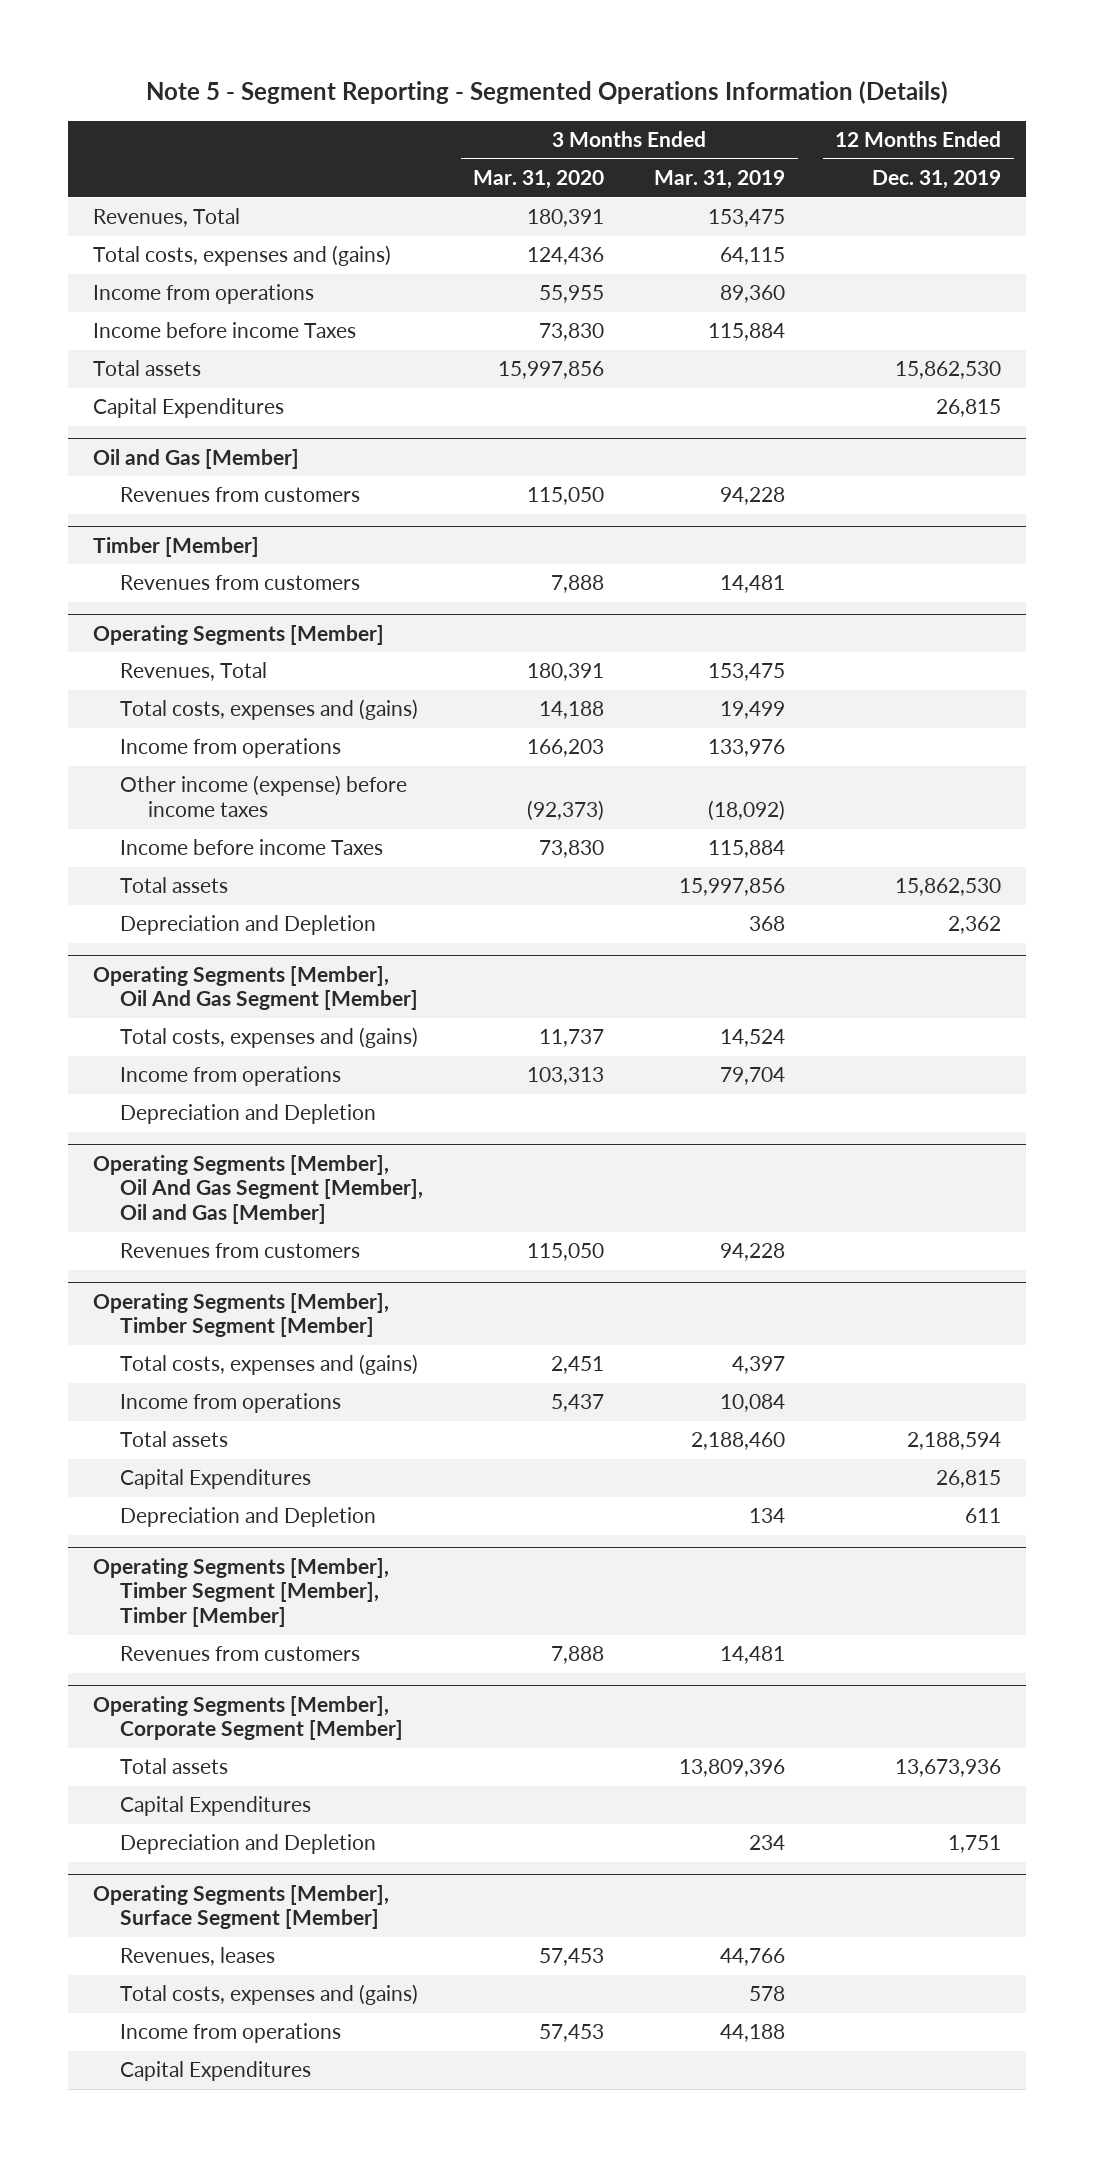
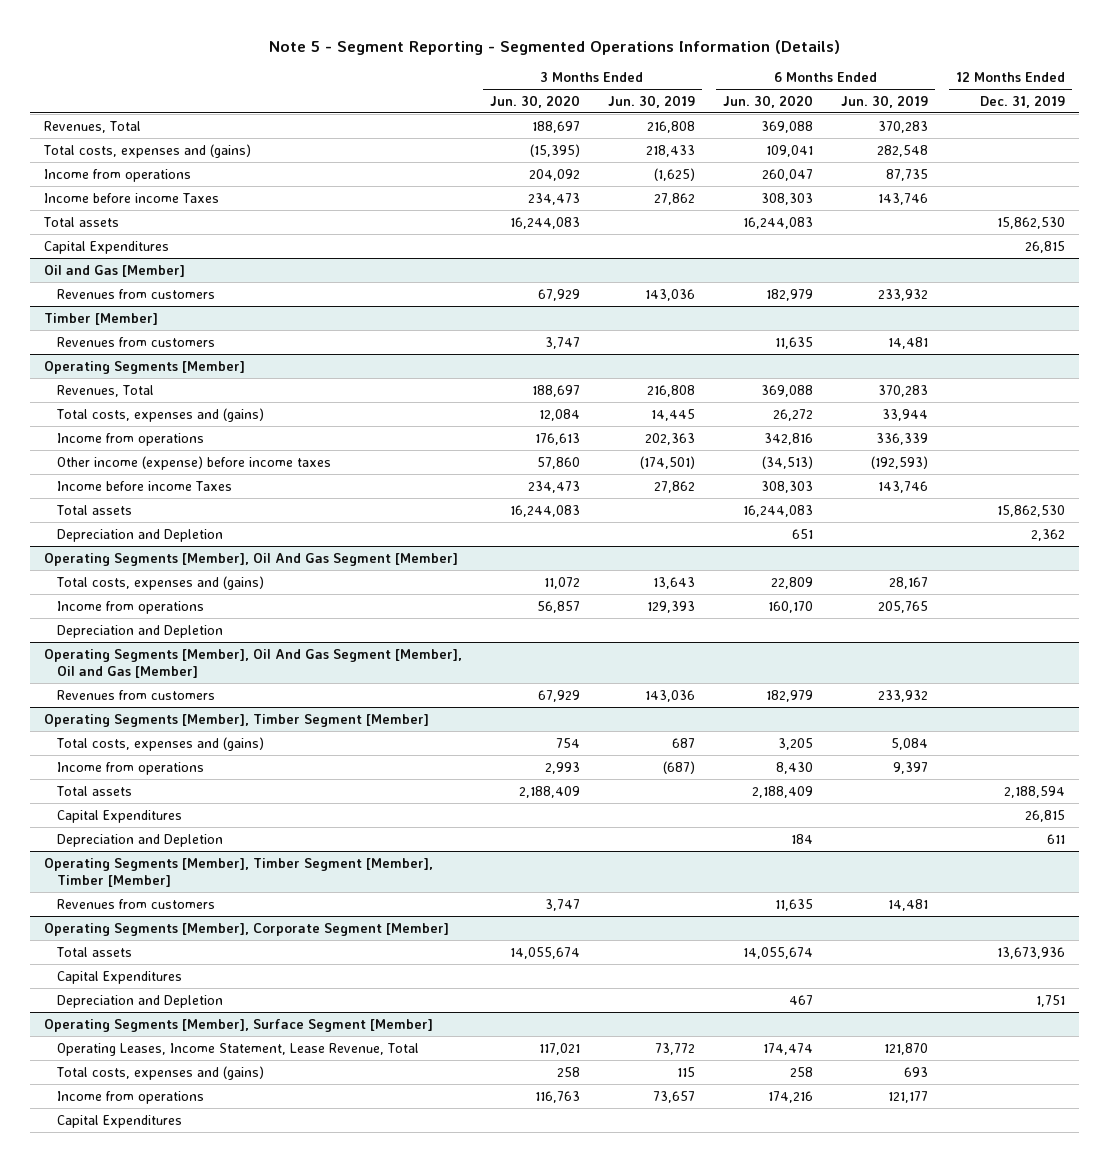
- | 3 Months Ended Mar. 31, 2020 | 3 Months Ended Mar. 31, 2019 | 12 Months Ended Dec. 31, 2019
+ | 3 Months Ended Jun. 30, 2020 | 3 Months Ended Jun. 30, 2019 | 6 Months Ended Jun. 30, 2020 | 6 Months Ended Jun. 30, 2019 | 12 Months Ended Dec. 31, 2019
@ Operating Segments [Member], Surface Segment [Member]
- Revenues, leases | 57,453 | 44,766 |
+ Operating Leases, Income Statement, Lease Revenue, Total | 117,021 | 73,772 | 174,474 | 121,870 |

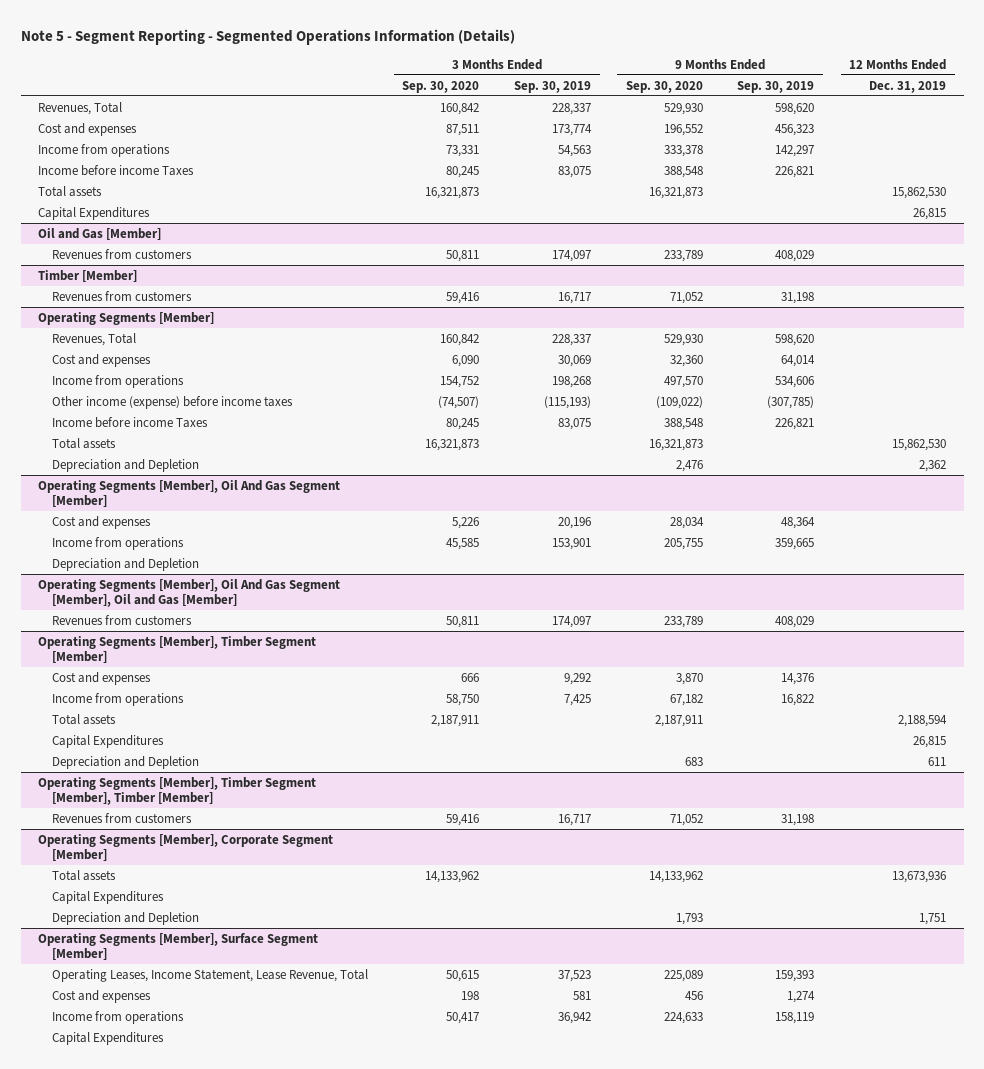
- | 3 Months Ended Jun. 30, 2020 | 3 Months Ended Jun. 30, 2019 | 6 Months Ended Jun. 30, 2020 | 6 Months Ended Jun. 30, 2019 | 12 Months Ended Dec. 31, 2019
+ | 3 Months Ended Sep. 30, 2020 | 3 Months Ended Sep. 30, 2019 | 9 Months Ended Sep. 30, 2020 | 9 Months Ended Sep. 30, 2019 | 12 Months Ended Dec. 31, 2019
- Total costs, expenses and (gains) | (15,395) | 218,433 | 109,041 | 282,548 |
+ Cost and expenses | 87,511 | 173,774 | 196,552 | 456,323 |
@ Operating Segments [Member]
- Total costs, expenses and (gains) | 12,084 | 14,445 | 26,272 | 33,944 |
+ Cost and expenses | 6,090 | 30,069 | 32,360 | 64,014 |
@ Operating Segments [Member], Oil And Gas Segment [Member]
- Total costs, expenses and (gains) | 11,072 | 13,643 | 22,809 | 28,167 |
+ Cost and expenses | 5,226 | 20,196 | 28,034 | 48,364 |
@ Operating Segments [Member], Timber Segment [Member]
- Total costs, expenses and (gains) | 754 | 687 | 3,205 | 5,084 |
+ Cost and expenses | 666 | 9,292 | 3,870 | 14,376 |
@ Operating Segments [Member], Surface Segment [Member]
- Total costs, expenses and (gains) | 258 | 115 | 258 | 693 |
+ Cost and expenses | 198 | 581 | 456 | 1,274 |

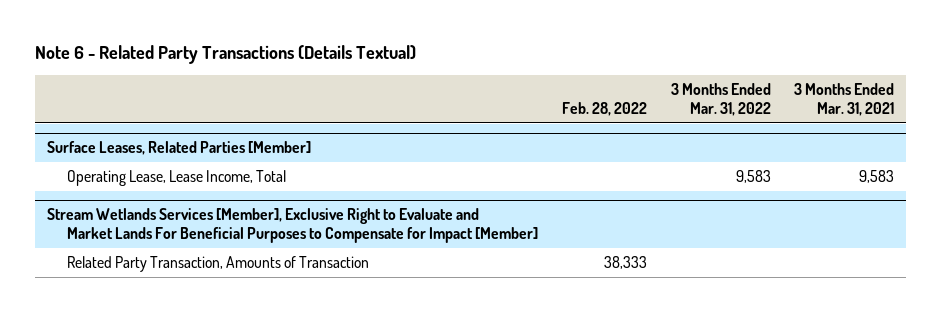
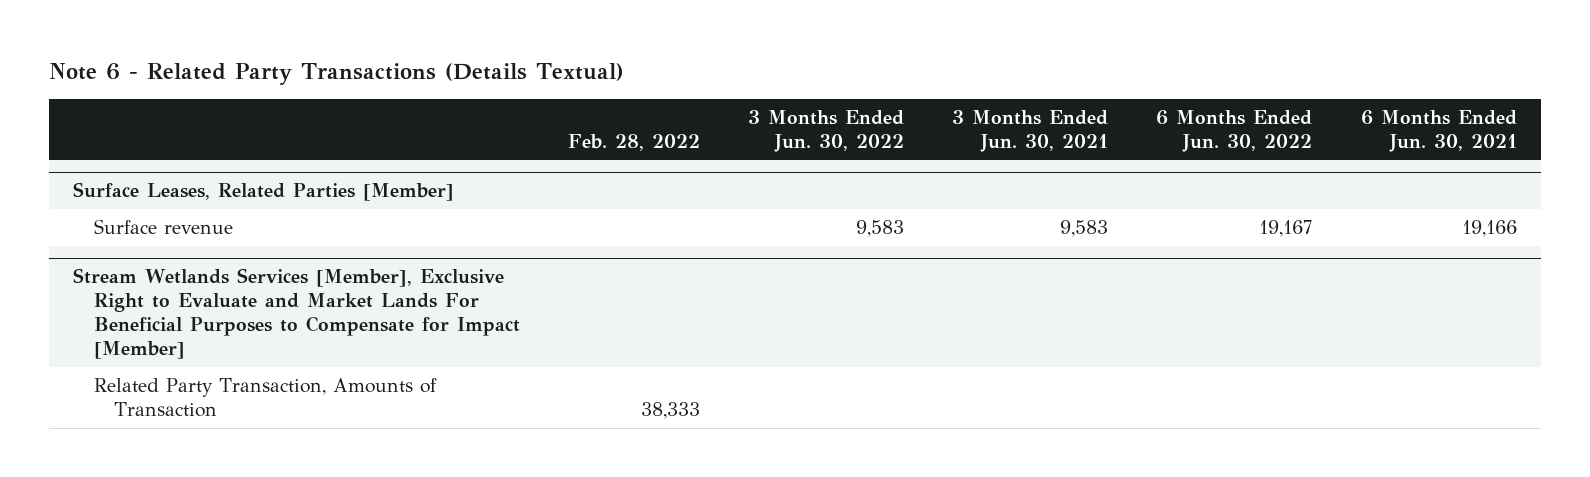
- | Feb. 28, 2022 | 3 Months Ended Mar. 31, 2022 | 3 Months Ended Mar. 31, 2021
+ | Feb. 28, 2022 | 3 Months Ended Jun. 30, 2022 | 3 Months Ended Jun. 30, 2021 | 6 Months Ended Jun. 30, 2022 | 6 Months Ended Jun. 30, 2021
@ Surface Leases, Related Parties [Member]
- Operating Lease, Lease Income, Total | | 9,583 | 9,583
+ Surface revenue | | 9,583 | 9,583 | 19,167 | 19,166

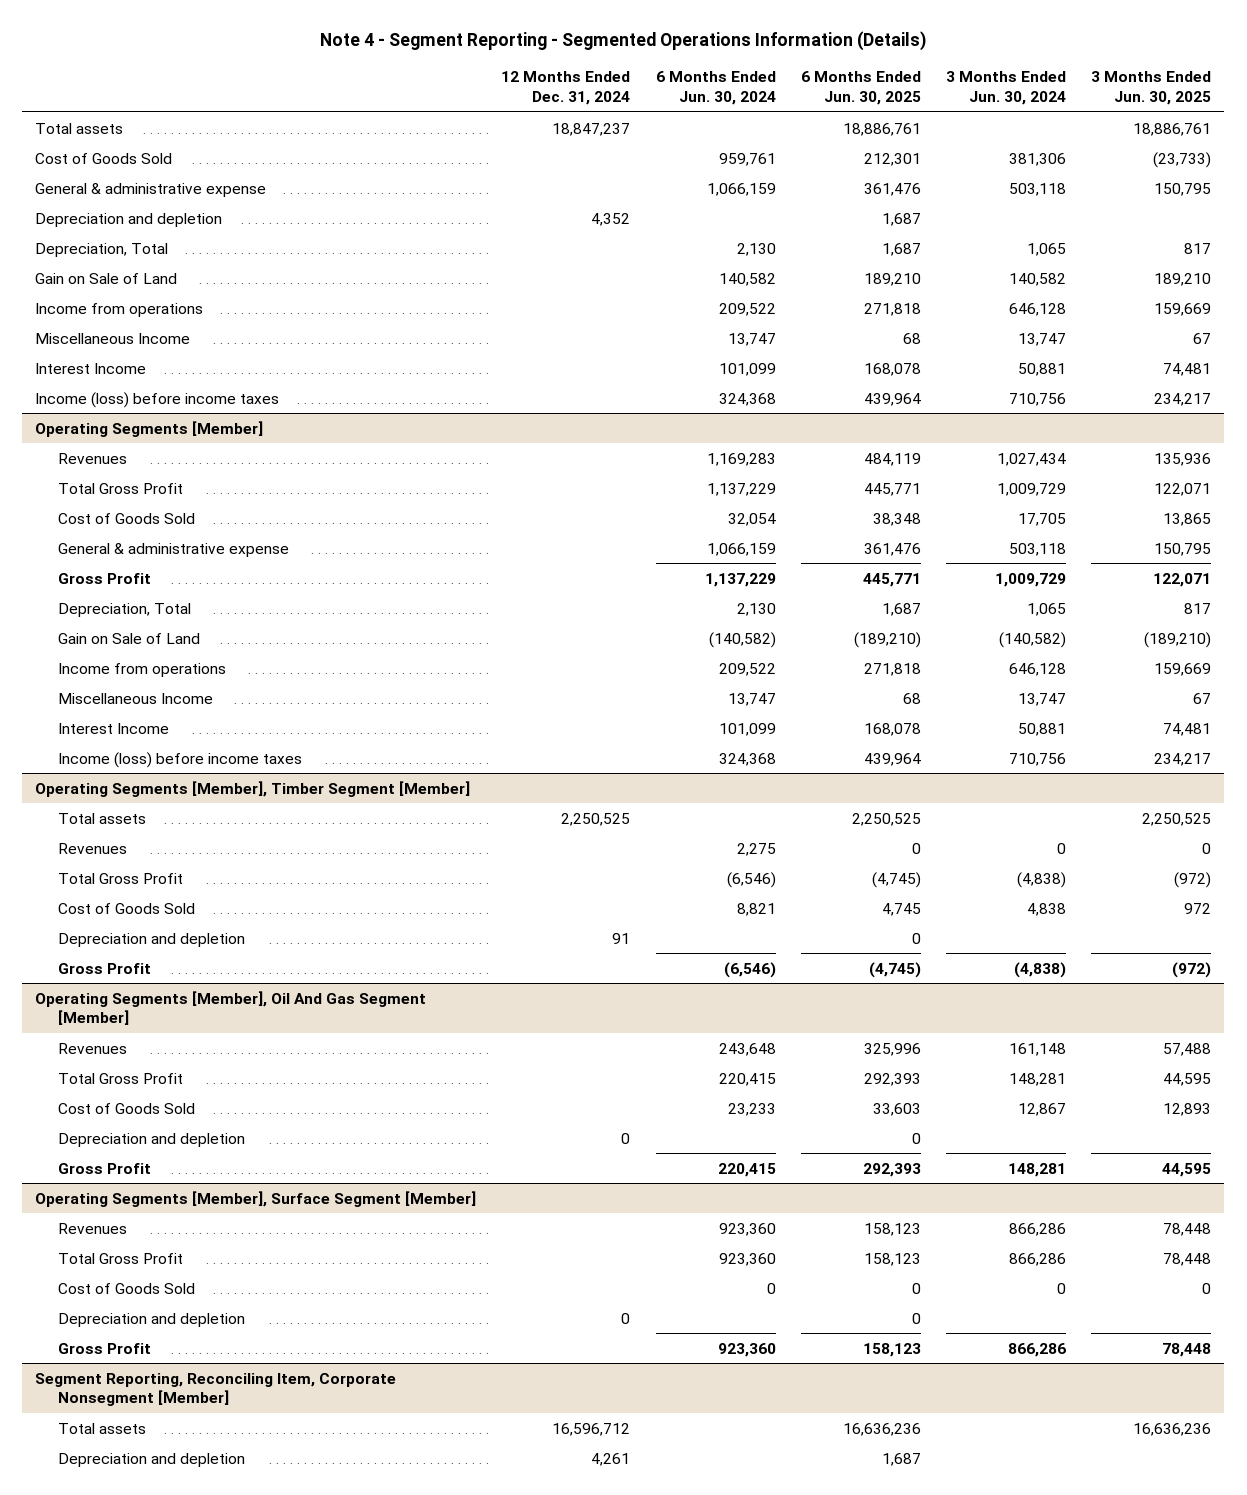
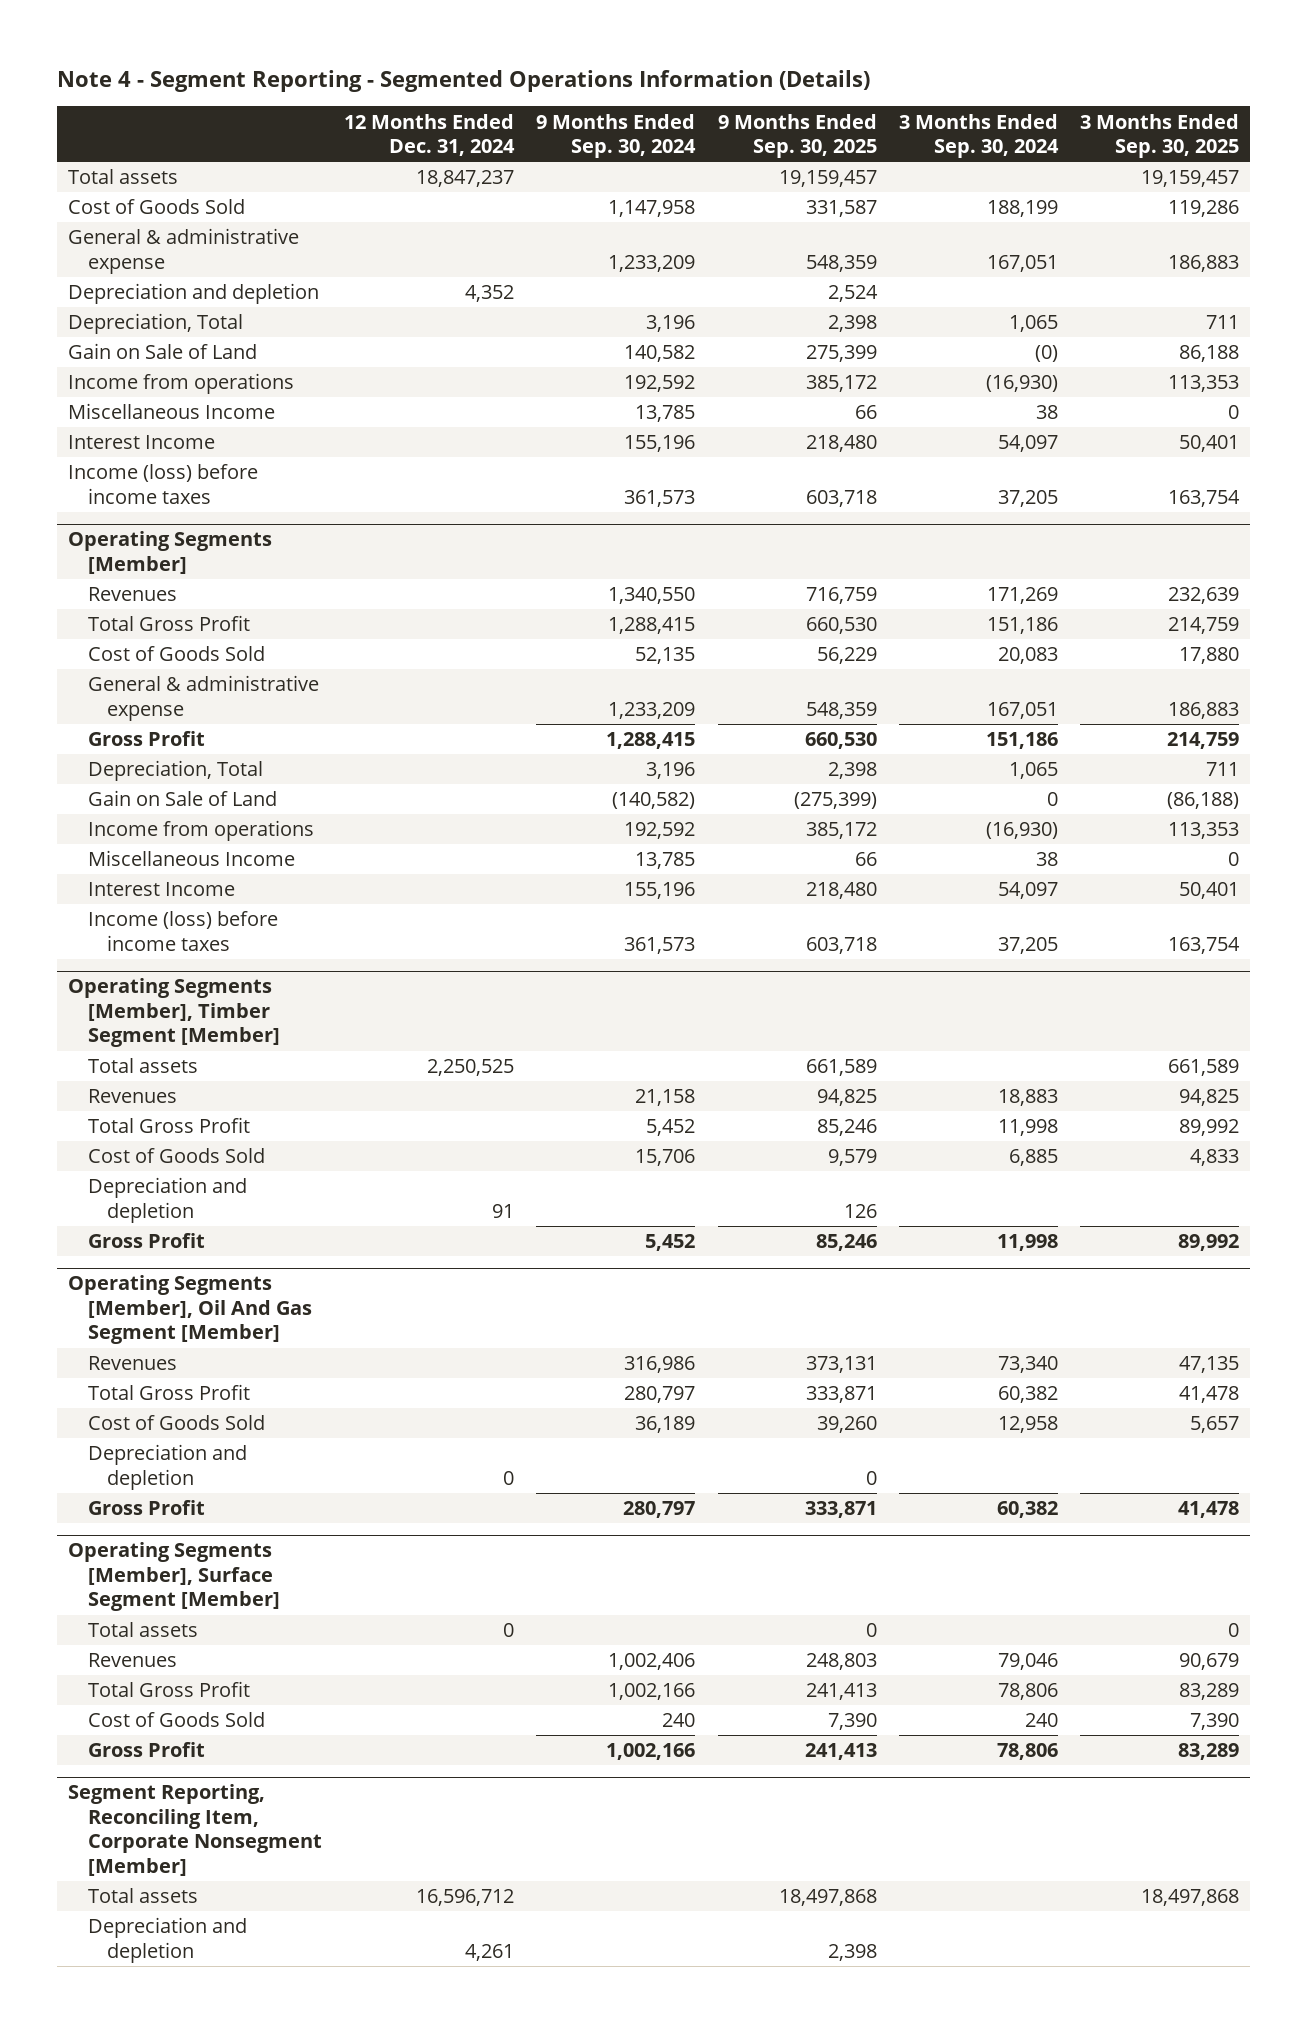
- | 12 Months Ended Dec. 31, 2024 | 6 Months Ended Jun. 30, 2024 | 6 Months Ended Jun. 30, 2025 | 3 Months Ended Jun. 30, 2024 | 3 Months Ended Jun. 30, 2025
+ | 12 Months Ended Dec. 31, 2024 | 9 Months Ended Sep. 30, 2024 | 9 Months Ended Sep. 30, 2025 | 3 Months Ended Sep. 30, 2024 | 3 Months Ended Sep. 30, 2025
@ Operating Segments [Member], Surface Segment [Member]
+ Total assets | 0 | | 0 | | 0
- Depreciation and depletion | 0 | | 0 | |

